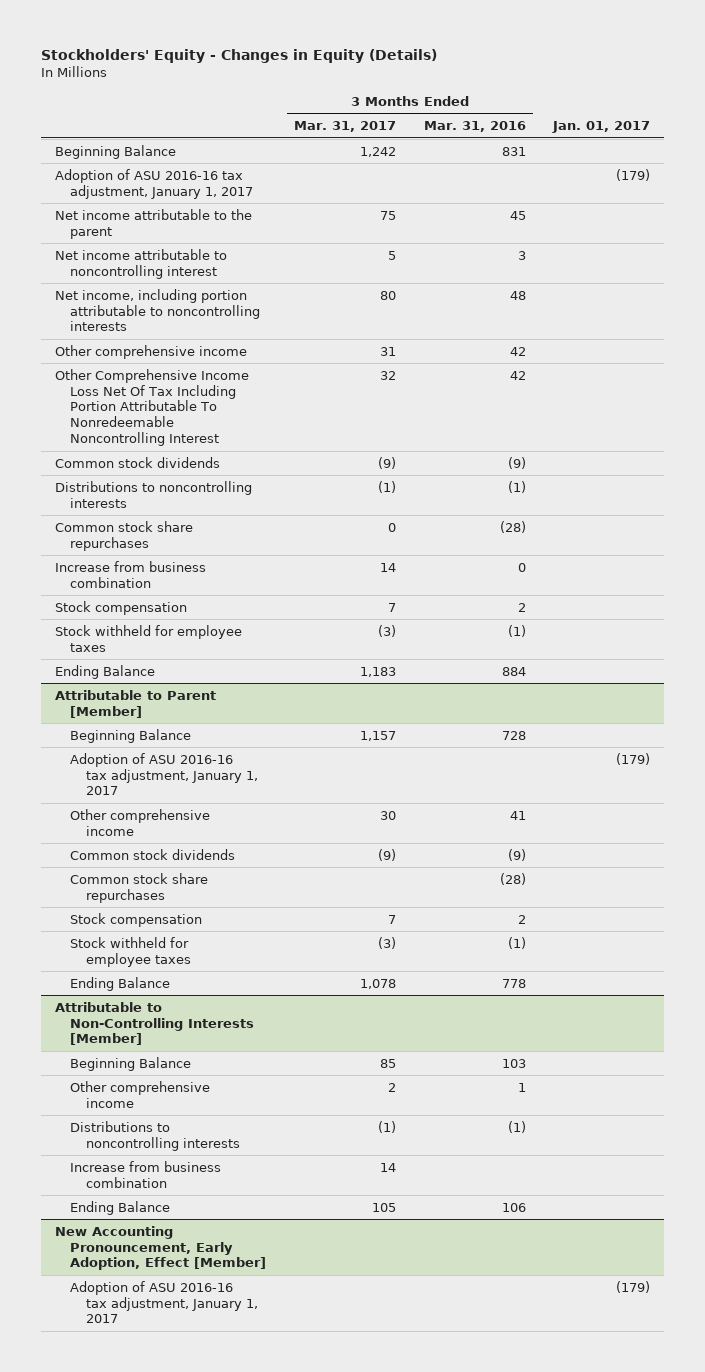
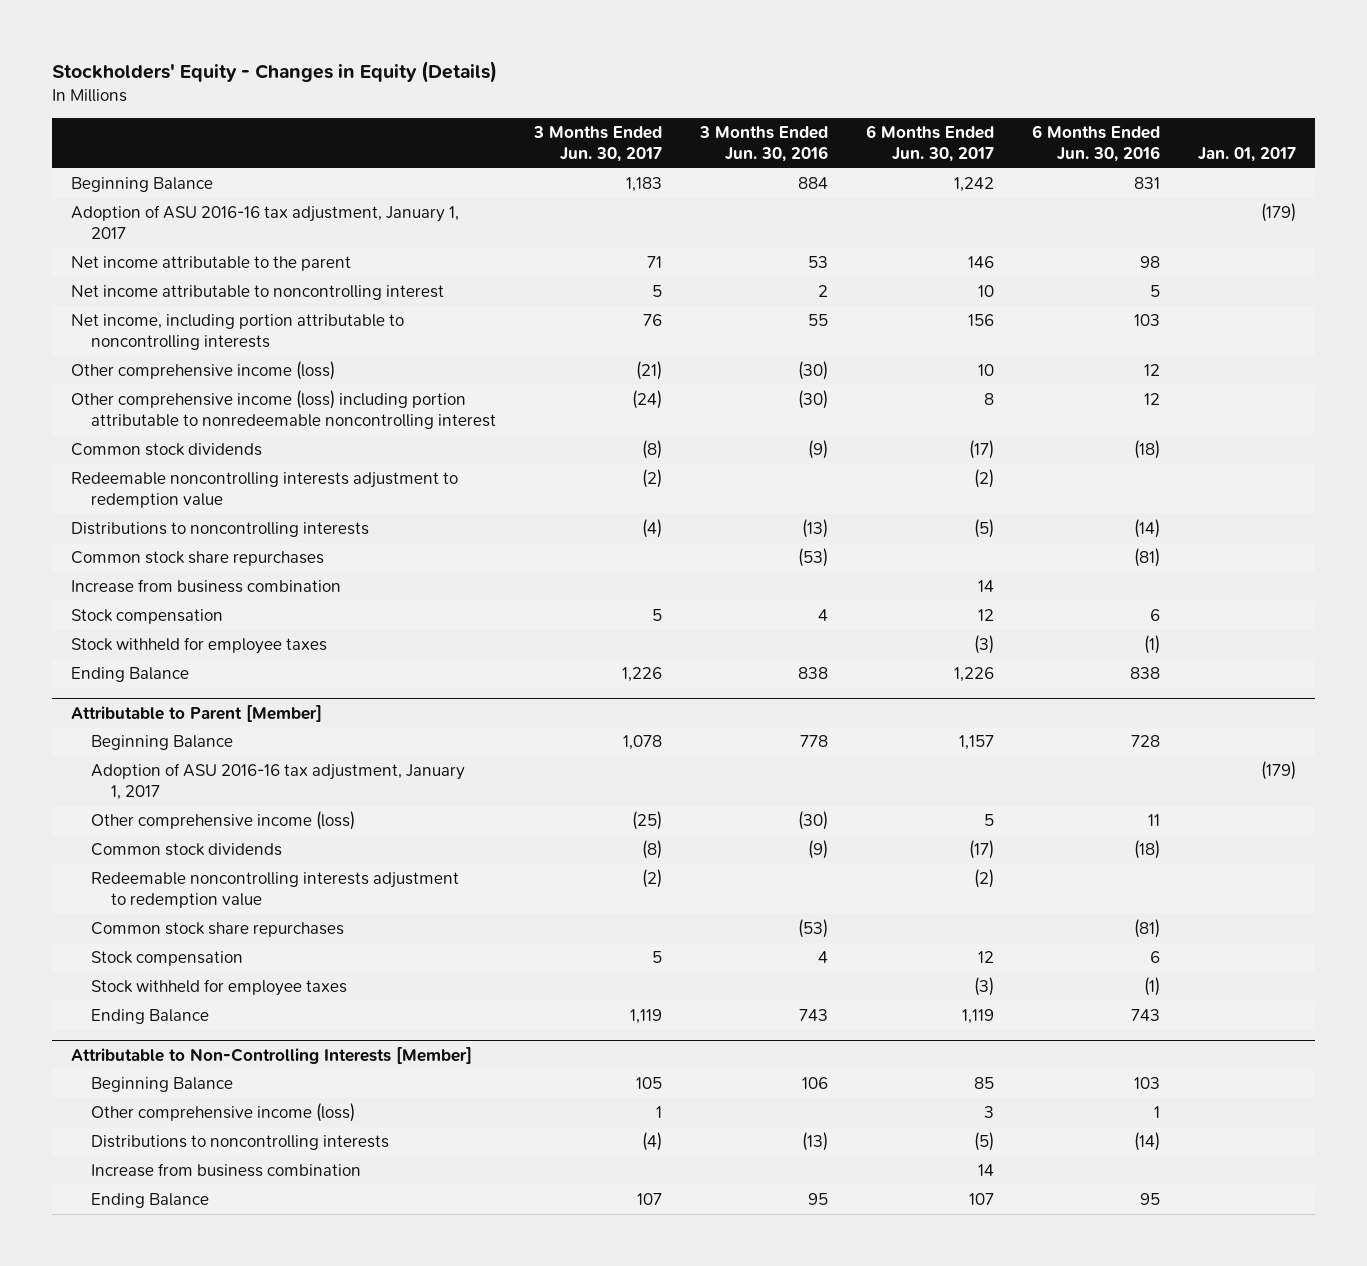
- | 3 Months Ended Mar. 31, 2017 | 3 Months Ended Mar. 31, 2016 | Jan. 01, 2017
+ | 3 Months Ended Jun. 30, 2017 | 3 Months Ended Jun. 30, 2016 | 6 Months Ended Jun. 30, 2017 | 6 Months Ended Jun. 30, 2016 | Jan. 01, 2017
- Other comprehensive income | 31 | 42 |
- Other Comprehensive Income Loss Net Of Tax Including Portion Attributable To Nonredeemable Noncontrolling Interest | 32 | 42 |
+ Other comprehensive income (loss) | (21) | (30) | 10 | 12 |
+ Other comprehensive income (loss) including portion attributable to nonredeemable noncontrolling interest | (24) | (30) | 8 | 12 |
+ Redeemable noncontrolling interests adjustment to redemption value | (2) | | (2) | |
@ Attributable to Parent [Member]
- Other comprehensive income | 30 | 41 |
+ Other comprehensive income (loss) | (25) | (30) | 5 | 11 |
+ Redeemable noncontrolling interests adjustment to redemption value | (2) | | (2) | |
@ Attributable to Non-Controlling Interests [Member]
- Other comprehensive income | 2 | 1 |
+ Other comprehensive income (loss) | 1 | | 3 | 1 |
- New Accounting Pronouncement, Early Adoption, Effect [Member]
- Adoption of ASU 2016-16 tax adjustment, January 1, 2017 | | | (179)

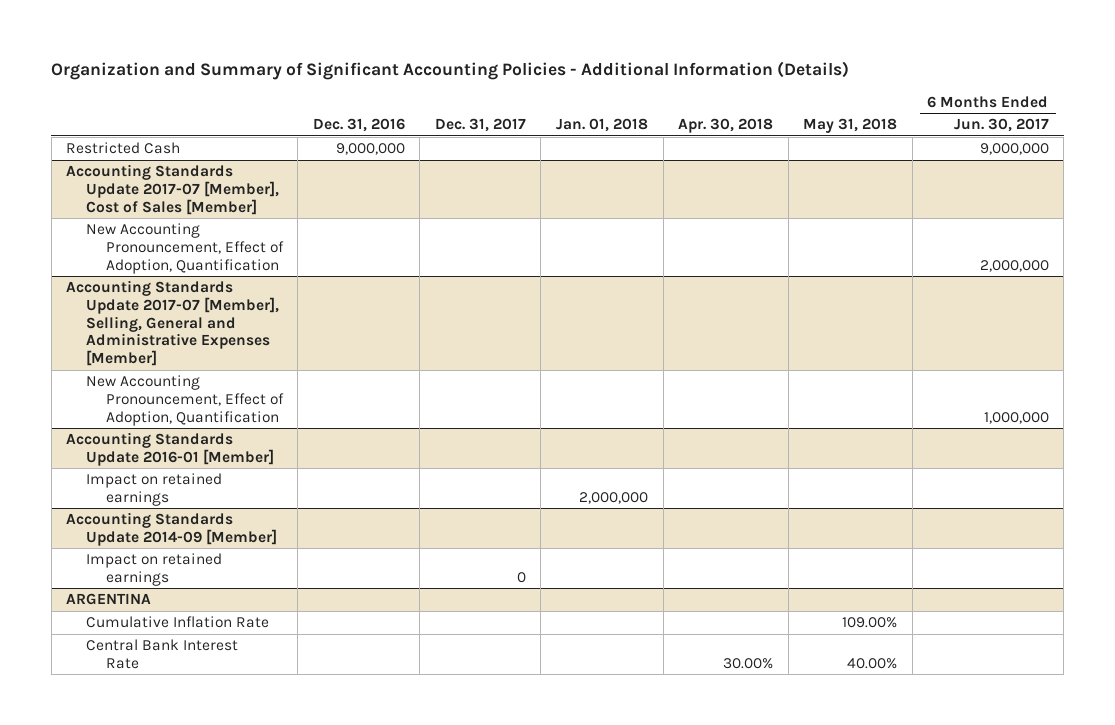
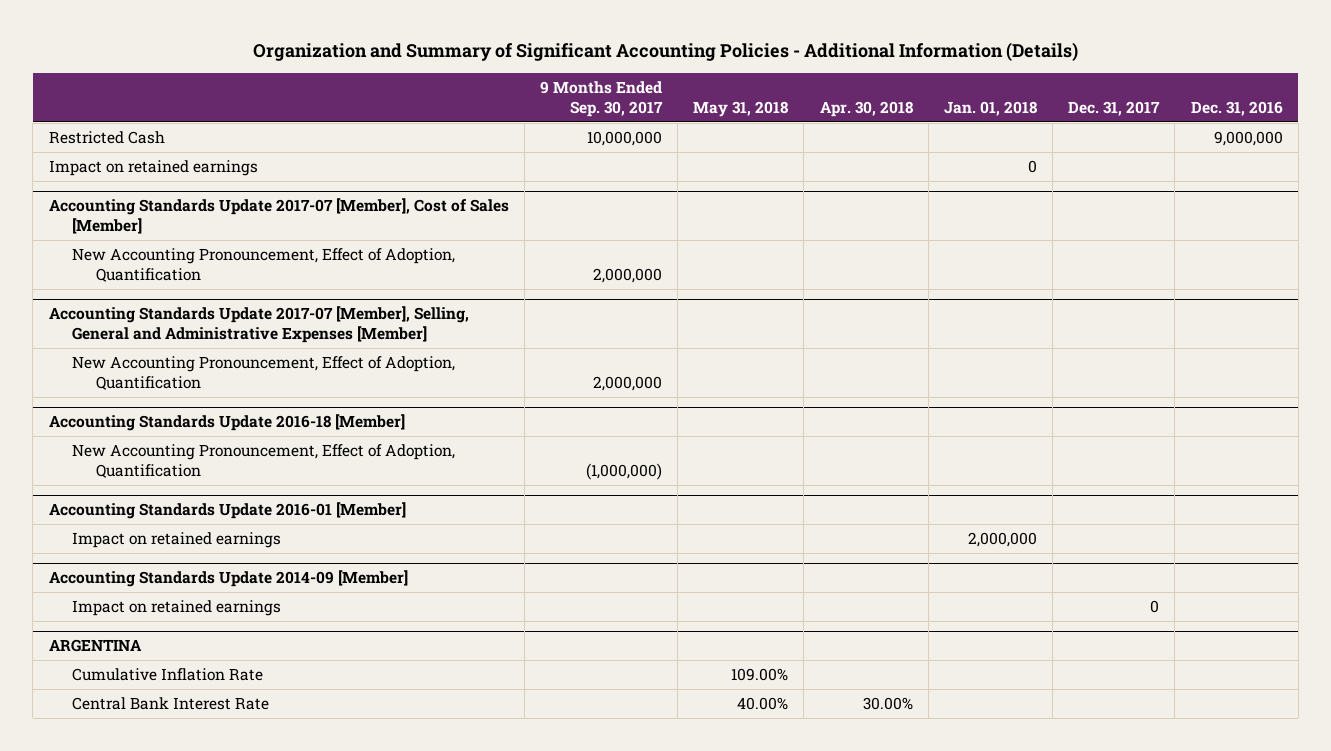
- | Dec. 31, 2016 | Dec. 31, 2017 | Jan. 01, 2018 | Apr. 30, 2018 | May 31, 2018 | 6 Months Ended Jun. 30, 2017
+ | 9 Months Ended Sep. 30, 2017 | May 31, 2018 | Apr. 30, 2018 | Jan. 01, 2018 | Dec. 31, 2017 | Dec. 31, 2016
+ Impact on retained earnings | | | | 0 | |
+ Accounting Standards Update 2016-18 [Member]
+ New Accounting Pronouncement, Effect of Adoption, Quantification | (1,000,000) | | | | |

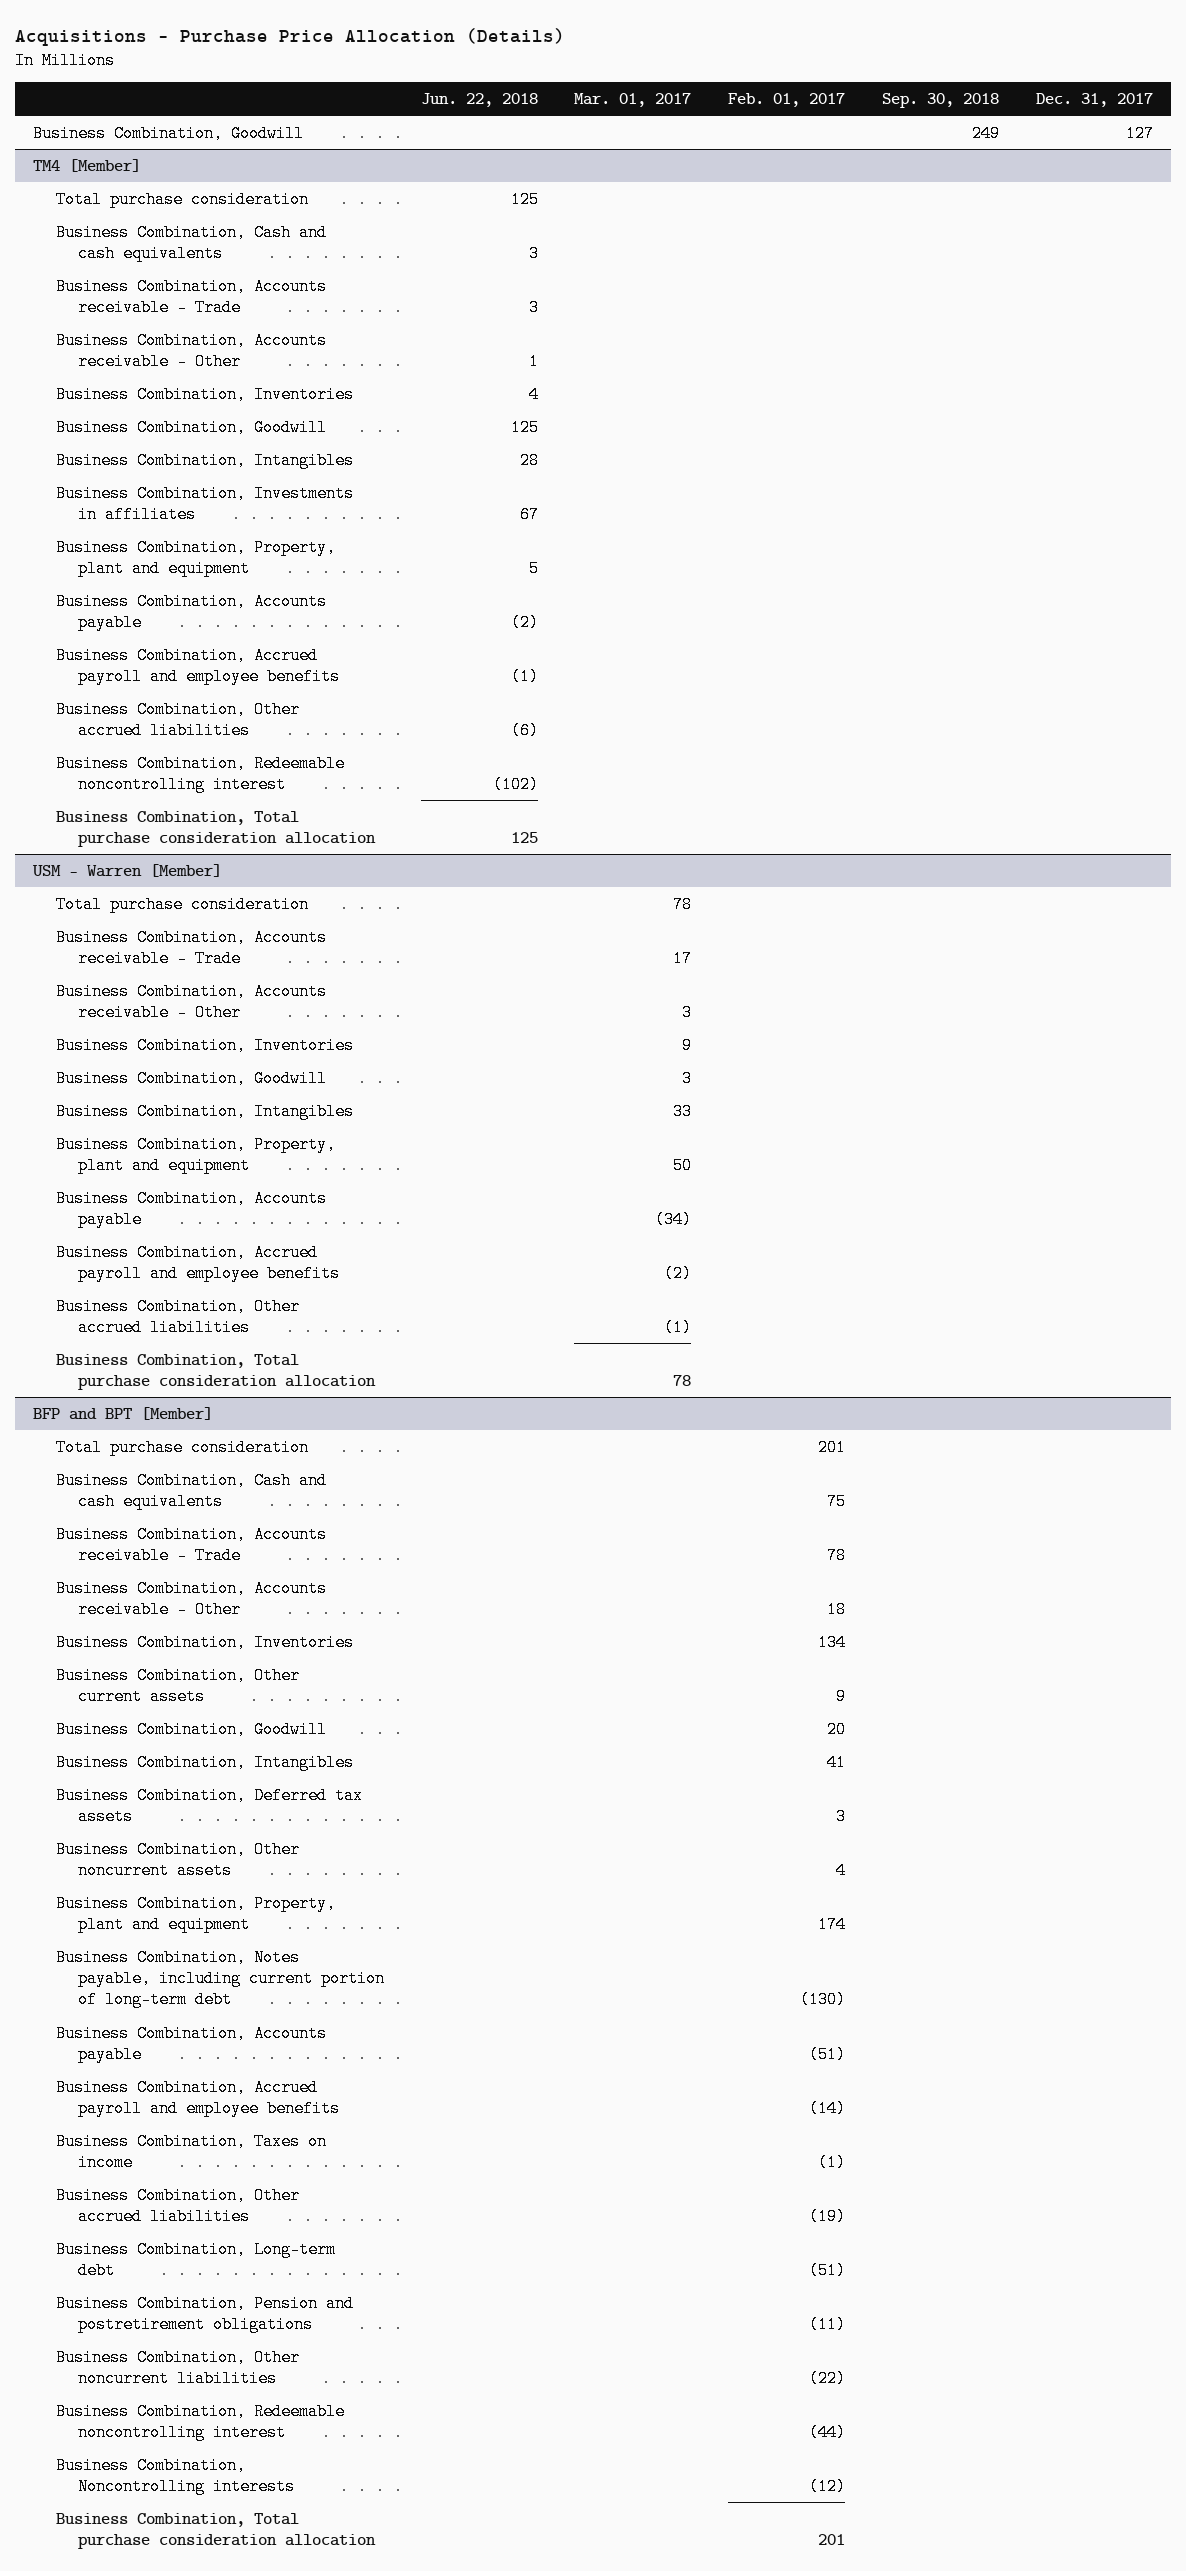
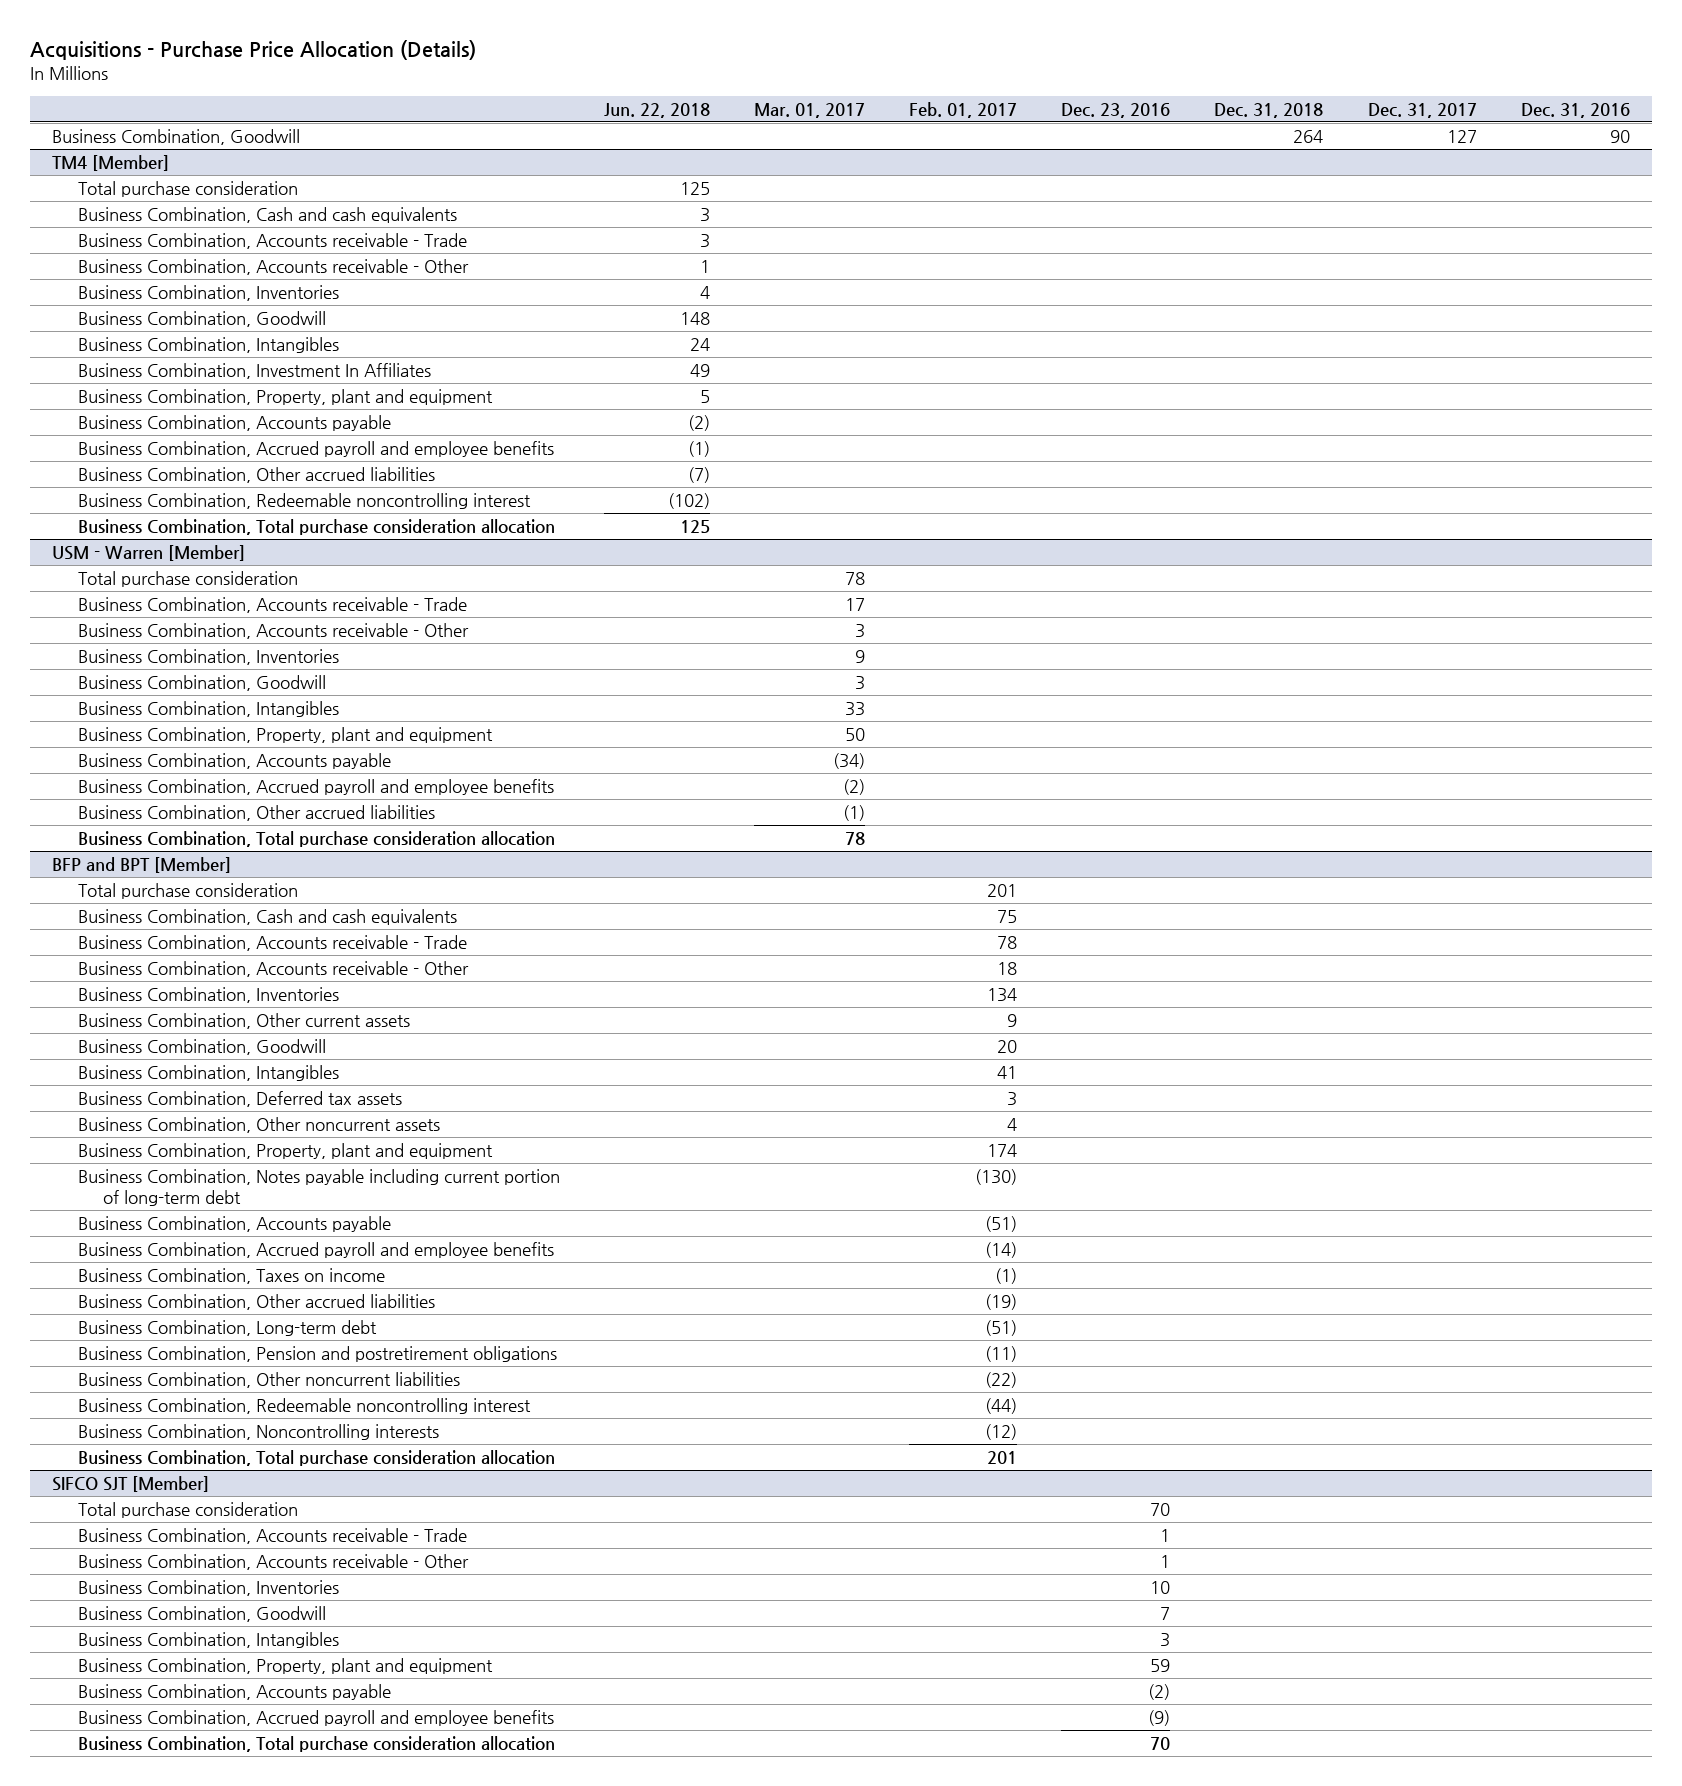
- | Jun. 22, 2018 | Mar. 01, 2017 | Feb. 01, 2017 | Sep. 30, 2018 | Dec. 31, 2017
+ | Jun. 22, 2018 | Mar. 01, 2017 | Feb. 01, 2017 | Dec. 23, 2016 | Dec. 31, 2018 | Dec. 31, 2017 | Dec. 31, 2016
@ TM4 [Member]
- Business Combination, Goodwill | 125 | | | |
- Business Combination, Intangibles | 28 | | | |
- Business Combination, Investments in affiliates | 67 | | | |
+ Business Combination, Goodwill | 148 | | | | | |
+ Business Combination, Intangibles | 24 | | | | | |
+ Business Combination, Investment In Affiliates | 49 | | | | | |
- Business Combination, Other accrued liabilities | (6) | | | |
+ Business Combination, Other accrued liabilities | (7) | | | | | |
@ BFP and BPT [Member]
- Business Combination, Notes payable, including current portion of long-term debt | | | (130) | |
+ Business Combination, Notes payable including current portion of long-term debt | | | (130) | | | |
+ SIFCO SJT [Member]
+ Total purchase consideration | | | | 70 | | |
+ Business Combination, Accounts receivable - Trade | | | | 1 | | |
+ Business Combination, Accounts receivable - Other | | | | 1 | | |
+ Business Combination, Inventories | | | | 10 | | |
+ Business Combination, Goodwill | | | | 7 | | |
+ Business Combination, Intangibles | | | | 3 | | |
+ Business Combination, Property, plant and equipment | | | | 59 | | |
+ Business Combination, Accounts payable | | | | (2) | | |
+ Business Combination, Accrued payroll and employee benefits | | | | (9) | | |
+ Business Combination, Total purchase consideration allocation | | | | 70 | | |

